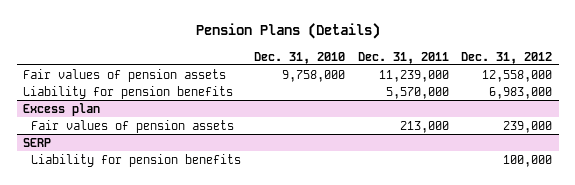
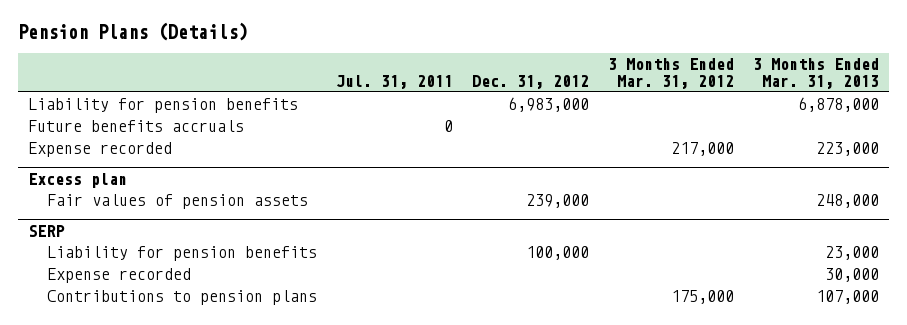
- | Dec. 31, 2010 | Dec. 31, 2011 | Dec. 31, 2012
+ | Jul. 31, 2011 | Dec. 31, 2012 | 3 Months Ended Mar. 31, 2012 | 3 Months Ended Mar. 31, 2013
- Fair values of pension assets | 9,758,000 | 11,239,000 | 12,558,000
+ Future benefits accruals | 0 | | |
+ Expense recorded | | | 217,000 | 223,000
@ SERP
+ Expense recorded | | | | 30,000
+ Contributions to pension plans | | | 175,000 | 107,000

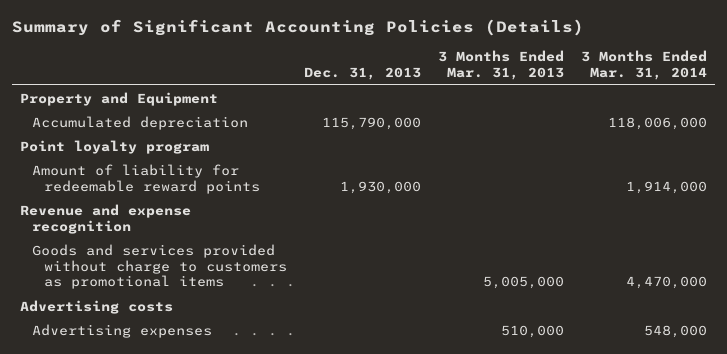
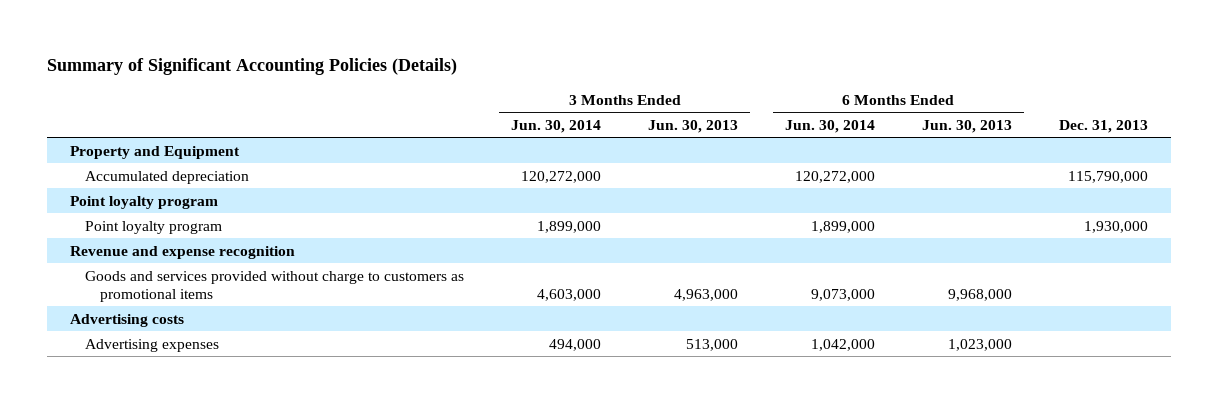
- | Dec. 31, 2013 | 3 Months Ended Mar. 31, 2013 | 3 Months Ended Mar. 31, 2014
+ | 3 Months Ended Jun. 30, 2014 | 3 Months Ended Jun. 30, 2013 | 6 Months Ended Jun. 30, 2014 | 6 Months Ended Jun. 30, 2013 | Dec. 31, 2013
- Amount of liability for redeemable reward points | 1,930,000 | | 1,914,000
+ Point loyalty program | 1,899,000 | | 1,899,000 | | 1,930,000

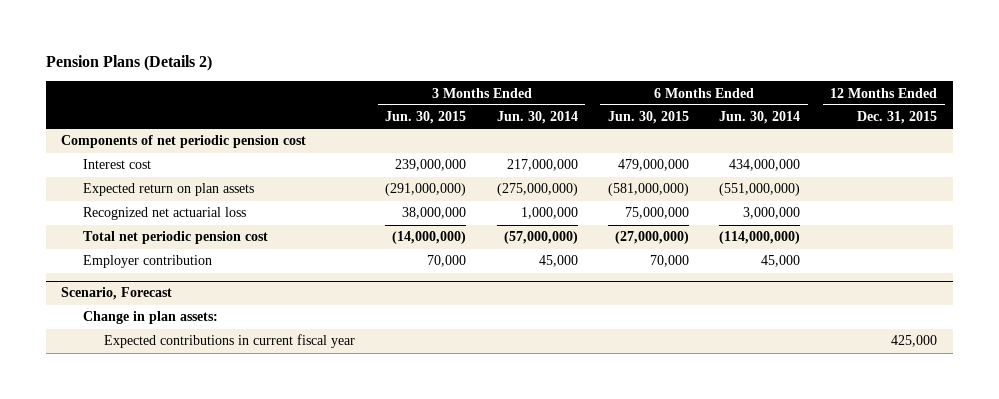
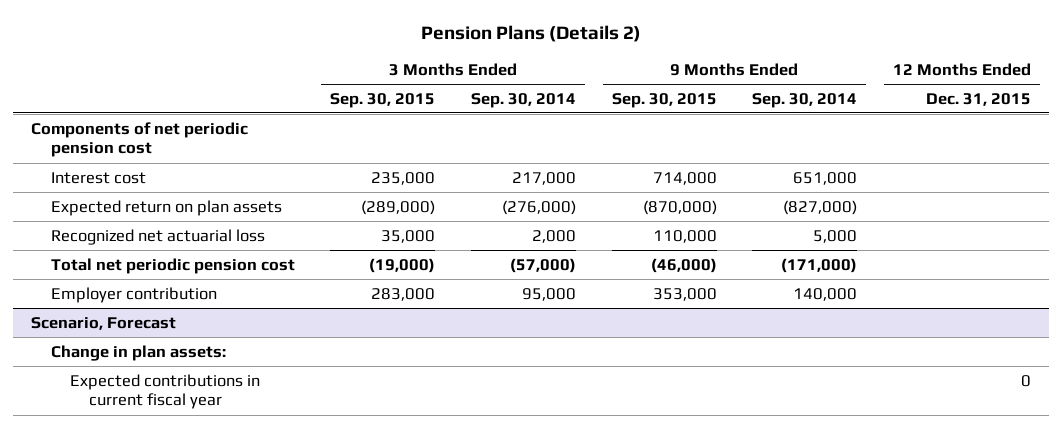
- | 3 Months Ended Jun. 30, 2015 | 3 Months Ended Jun. 30, 2014 | 6 Months Ended Jun. 30, 2015 | 6 Months Ended Jun. 30, 2014 | 12 Months Ended Dec. 31, 2015
+ | 3 Months Ended Sep. 30, 2015 | 3 Months Ended Sep. 30, 2014 | 9 Months Ended Sep. 30, 2015 | 9 Months Ended Sep. 30, 2014 | 12 Months Ended Dec. 31, 2015
@ Scenario, Forecast
- Expected contributions in current fiscal year | | | | | 425,000
+ Expected contributions in current fiscal year | | | | | 0

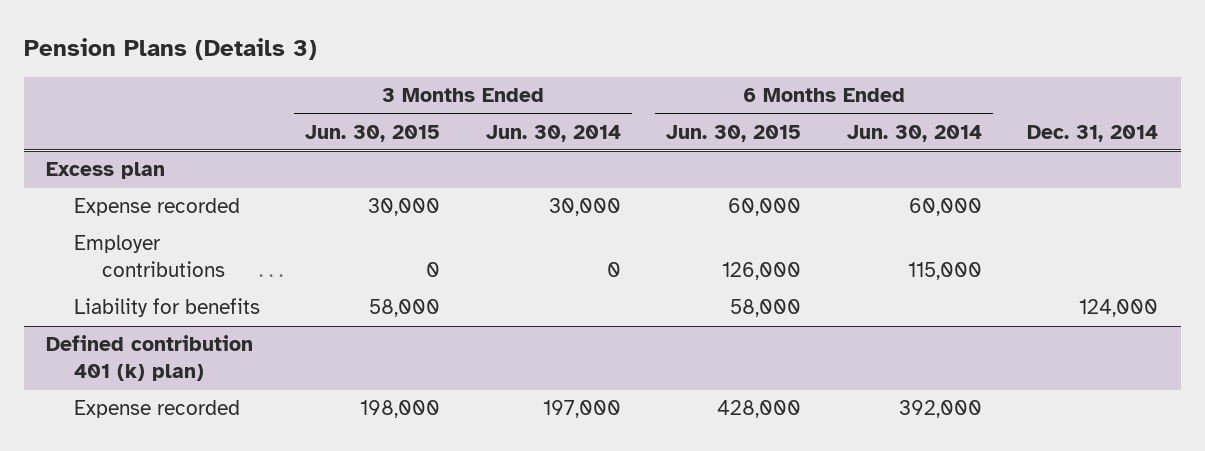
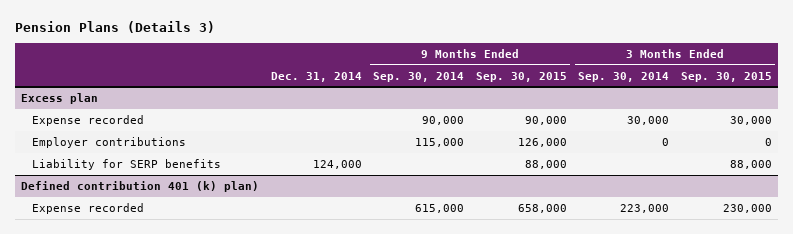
- | 3 Months Ended Jun. 30, 2015 | 3 Months Ended Jun. 30, 2014 | 6 Months Ended Jun. 30, 2015 | 6 Months Ended Jun. 30, 2014 | Dec. 31, 2014
+ | Dec. 31, 2014 | 9 Months Ended Sep. 30, 2014 | 9 Months Ended Sep. 30, 2015 | 3 Months Ended Sep. 30, 2014 | 3 Months Ended Sep. 30, 2015
@ Excess plan
- Liability for benefits | 58,000 | | 58,000 | | 124,000
+ Liability for SERP benefits | 124,000 | | 88,000 | | 88,000

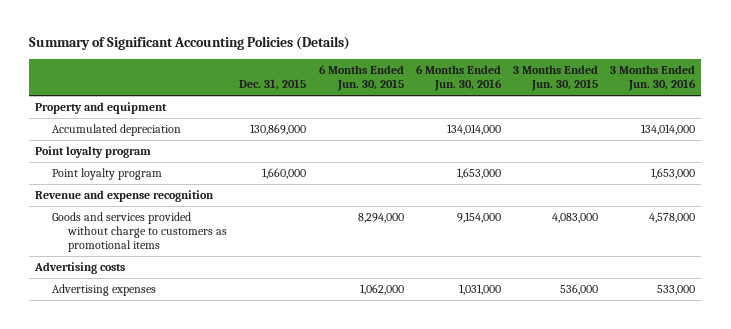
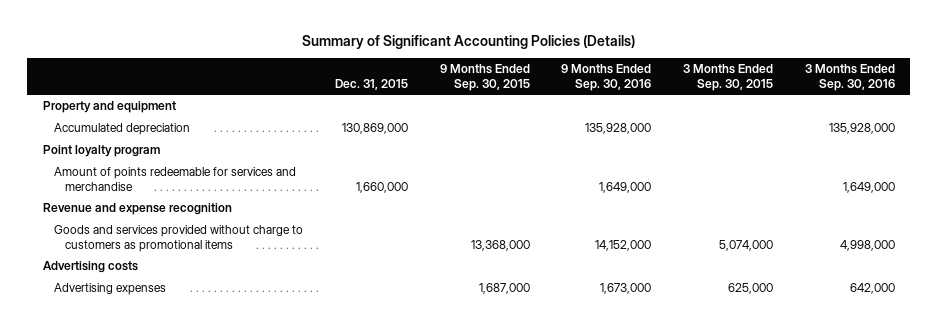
- | Dec. 31, 2015 | 6 Months Ended Jun. 30, 2015 | 6 Months Ended Jun. 30, 2016 | 3 Months Ended Jun. 30, 2015 | 3 Months Ended Jun. 30, 2016
+ | Dec. 31, 2015 | 9 Months Ended Sep. 30, 2015 | 9 Months Ended Sep. 30, 2016 | 3 Months Ended Sep. 30, 2015 | 3 Months Ended Sep. 30, 2016
- Point loyalty program | 1,660,000 | | 1,653,000 | | 1,653,000
+ Amount of points redeemable for services and merchandise | 1,660,000 | | 1,649,000 | | 1,649,000

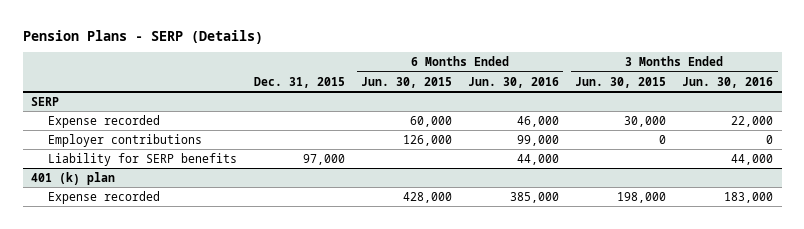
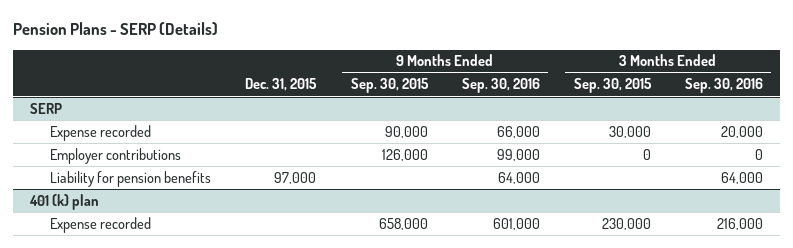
- | Dec. 31, 2015 | 6 Months Ended Jun. 30, 2015 | 6 Months Ended Jun. 30, 2016 | 3 Months Ended Jun. 30, 2015 | 3 Months Ended Jun. 30, 2016
+ | Dec. 31, 2015 | 9 Months Ended Sep. 30, 2015 | 9 Months Ended Sep. 30, 2016 | 3 Months Ended Sep. 30, 2015 | 3 Months Ended Sep. 30, 2016
@ SERP
- Liability for SERP benefits | 97,000 | | 44,000 | | 44,000
+ Liability for pension benefits | 97,000 | | 64,000 | | 64,000

